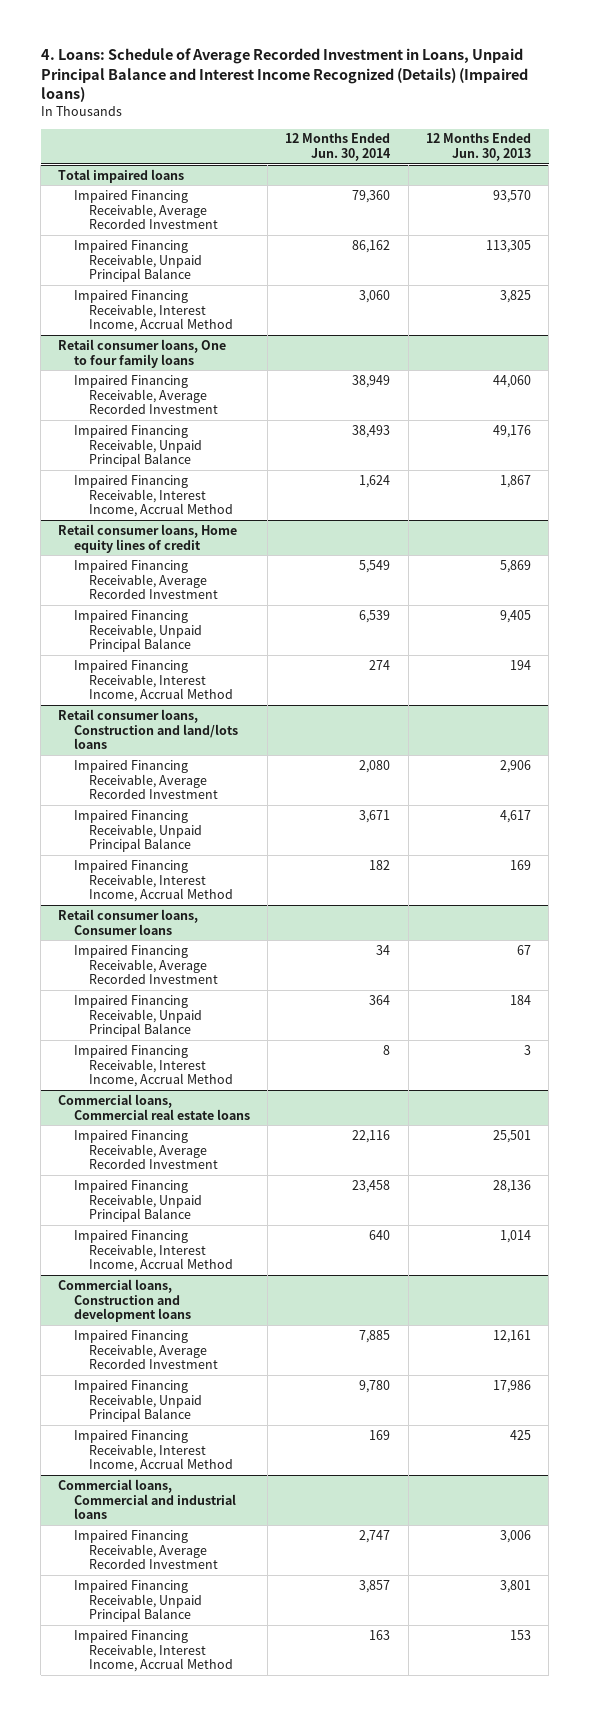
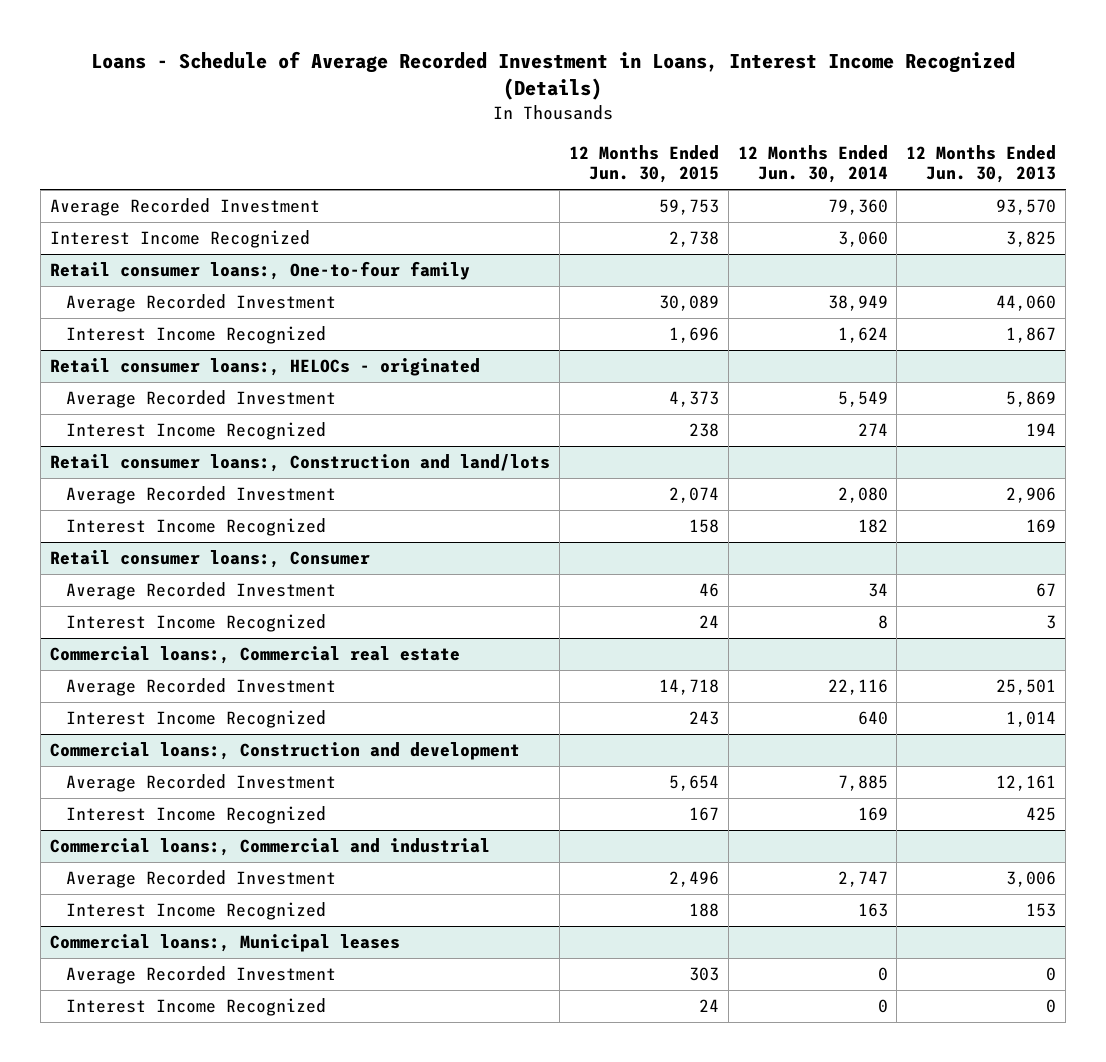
- 4. Loans: Schedule of Average Recorded Investment in Loans, Unpaid Principal Balance and Interest Income Recognized (Details) (Impaired loans)
+ Loans - Schedule of Average Recorded Investment in Loans, Interest Income Recognized (Details)
- | 12 Months Ended Jun. 30, 2014 | 12 Months Ended Jun. 30, 2013
+ | 12 Months Ended Jun. 30, 2015 | 12 Months Ended Jun. 30, 2014 | 12 Months Ended Jun. 30, 2013
- Total impaired loans
- Impaired Financing Receivable, Average Recorded Investment | 79,360 | 93,570
- Impaired Financing Receivable, Unpaid Principal Balance | 86,162 | 113,305
- Impaired Financing Receivable, Interest Income, Accrual Method | 3,060 | 3,825
- Retail consumer loans, One to four family loans
- Impaired Financing Receivable, Average Recorded Investment | 38,949 | 44,060
- Impaired Financing Receivable, Unpaid Principal Balance | 38,493 | 49,176
- Impaired Financing Receivable, Interest Income, Accrual Method | 1,624 | 1,867
- Retail consumer loans, Home equity lines of credit
- Impaired Financing Receivable, Average Recorded Investment | 5,549 | 5,869
- Impaired Financing Receivable, Unpaid Principal Balance | 6,539 | 9,405
- Impaired Financing Receivable, Interest Income, Accrual Method | 274 | 194
- Retail consumer loans, Construction and land/lots loans
- Impaired Financing Receivable, Average Recorded Investment | 2,080 | 2,906
- Impaired Financing Receivable, Unpaid Principal Balance | 3,671 | 4,617
- Impaired Financing Receivable, Interest Income, Accrual Method | 182 | 169
- Retail consumer loans, Consumer loans
- Impaired Financing Receivable, Average Recorded Investment | 34 | 67
- Impaired Financing Receivable, Unpaid Principal Balance | 364 | 184
- Impaired Financing Receivable, Interest Income, Accrual Method | 8 | 3
- Commercial loans, Commercial real estate loans
- Impaired Financing Receivable, Average Recorded Investment | 22,116 | 25,501
- Impaired Financing Receivable, Unpaid Principal Balance | 23,458 | 28,136
- Impaired Financing Receivable, Interest Income, Accrual Method | 640 | 1,014
- Commercial loans, Construction and development loans
- Impaired Financing Receivable, Average Recorded Investment | 7,885 | 12,161
- Impaired Financing Receivable, Unpaid Principal Balance | 9,780 | 17,986
- Impaired Financing Receivable, Interest Income, Accrual Method | 169 | 425
- Commercial loans, Commercial and industrial loans
- Impaired Financing Receivable, Average Recorded Investment | 2,747 | 3,006
- Impaired Financing Receivable, Unpaid Principal Balance | 3,857 | 3,801
- Impaired Financing Receivable, Interest Income, Accrual Method | 163 | 153
+ Average Recorded Investment | 59,753 | 79,360 | 93,570
+ Interest Income Recognized | 2,738 | 3,060 | 3,825
+ Retail consumer loans:, One-to-four family
+ Average Recorded Investment | 30,089 | 38,949 | 44,060
+ Interest Income Recognized | 1,696 | 1,624 | 1,867
+ Retail consumer loans:, HELOCs - originated
+ Average Recorded Investment | 4,373 | 5,549 | 5,869
+ Interest Income Recognized | 238 | 274 | 194
+ Retail consumer loans:, Construction and land/lots
+ Average Recorded Investment | 2,074 | 2,080 | 2,906
+ Interest Income Recognized | 158 | 182 | 169
+ Retail consumer loans:, Consumer
+ Average Recorded Investment | 46 | 34 | 67
+ Interest Income Recognized | 24 | 8 | 3
+ Commercial loans:, Commercial real estate
+ Average Recorded Investment | 14,718 | 22,116 | 25,501
+ Interest Income Recognized | 243 | 640 | 1,014
+ Commercial loans:, Construction and development
+ Average Recorded Investment | 5,654 | 7,885 | 12,161
+ Interest Income Recognized | 167 | 169 | 425
+ Commercial loans:, Commercial and industrial
+ Average Recorded Investment | 2,496 | 2,747 | 3,006
+ Interest Income Recognized | 188 | 163 | 153
+ Commercial loans:, Municipal leases
+ Average Recorded Investment | 303 | 0 | 0
+ Interest Income Recognized | 24 | 0 | 0

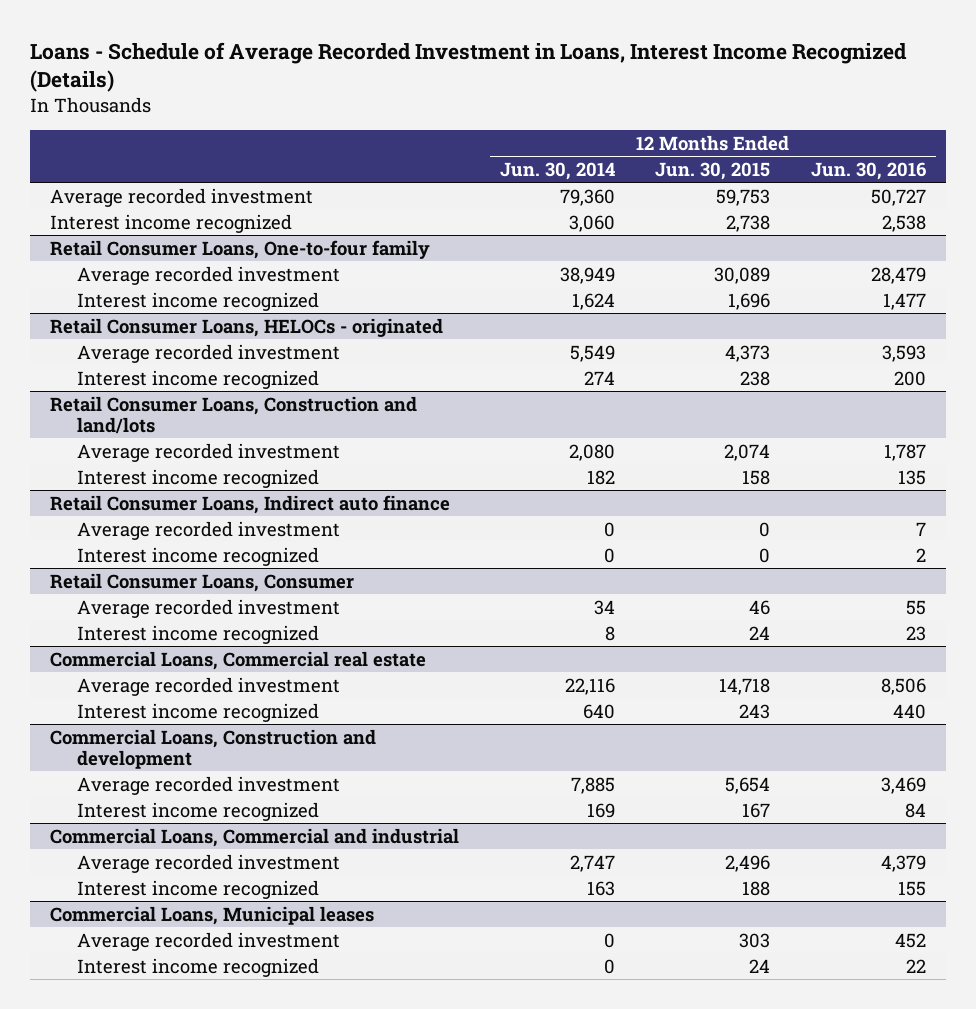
- | 12 Months Ended Jun. 30, 2015 | 12 Months Ended Jun. 30, 2014 | 12 Months Ended Jun. 30, 2013
+ | 12 Months Ended Jun. 30, 2014 | 12 Months Ended Jun. 30, 2015 | 12 Months Ended Jun. 30, 2016
- Average Recorded Investment | 59,753 | 79,360 | 93,570
- Interest Income Recognized | 2,738 | 3,060 | 3,825
- Retail consumer loans:, One-to-four family
- Average Recorded Investment | 30,089 | 38,949 | 44,060
- Interest Income Recognized | 1,696 | 1,624 | 1,867
- Retail consumer loans:, HELOCs - originated
- Average Recorded Investment | 4,373 | 5,549 | 5,869
- Interest Income Recognized | 238 | 274 | 194
- Retail consumer loans:, Construction and land/lots
- Average Recorded Investment | 2,074 | 2,080 | 2,906
- Interest Income Recognized | 158 | 182 | 169
- Retail consumer loans:, Consumer
- Average Recorded Investment | 46 | 34 | 67
- Interest Income Recognized | 24 | 8 | 3
- Commercial loans:, Commercial real estate
- Average Recorded Investment | 14,718 | 22,116 | 25,501
- Interest Income Recognized | 243 | 640 | 1,014
- Commercial loans:, Construction and development
- Average Recorded Investment | 5,654 | 7,885 | 12,161
- Interest Income Recognized | 167 | 169 | 425
- Commercial loans:, Commercial and industrial
- Average Recorded Investment | 2,496 | 2,747 | 3,006
- Interest Income Recognized | 188 | 163 | 153
- Commercial loans:, Municipal leases
- Average Recorded Investment | 303 | 0 | 0
- Interest Income Recognized | 24 | 0 | 0
+ Average recorded investment | 79,360 | 59,753 | 50,727
+ Interest income recognized | 3,060 | 2,738 | 2,538
+ Retail Consumer Loans, One-to-four family
+ Average recorded investment | 38,949 | 30,089 | 28,479
+ Interest income recognized | 1,624 | 1,696 | 1,477
+ Retail Consumer Loans, HELOCs - originated
+ Average recorded investment | 5,549 | 4,373 | 3,593
+ Interest income recognized | 274 | 238 | 200
+ Retail Consumer Loans, Construction and land/lots
+ Average recorded investment | 2,080 | 2,074 | 1,787
+ Interest income recognized | 182 | 158 | 135
+ Retail Consumer Loans, Indirect auto finance
+ Average recorded investment | 0 | 0 | 7
+ Interest income recognized | 0 | 0 | 2
+ Retail Consumer Loans, Consumer
+ Average recorded investment | 34 | 46 | 55
+ Interest income recognized | 8 | 24 | 23
+ Commercial Loans, Commercial real estate
+ Average recorded investment | 22,116 | 14,718 | 8,506
+ Interest income recognized | 640 | 243 | 440
+ Commercial Loans, Construction and development
+ Average recorded investment | 7,885 | 5,654 | 3,469
+ Interest income recognized | 169 | 167 | 84
+ Commercial Loans, Commercial and industrial
+ Average recorded investment | 2,747 | 2,496 | 4,379
+ Interest income recognized | 163 | 188 | 155
+ Commercial Loans, Municipal leases
+ Average recorded investment | 0 | 303 | 452
+ Interest income recognized | 0 | 24 | 22

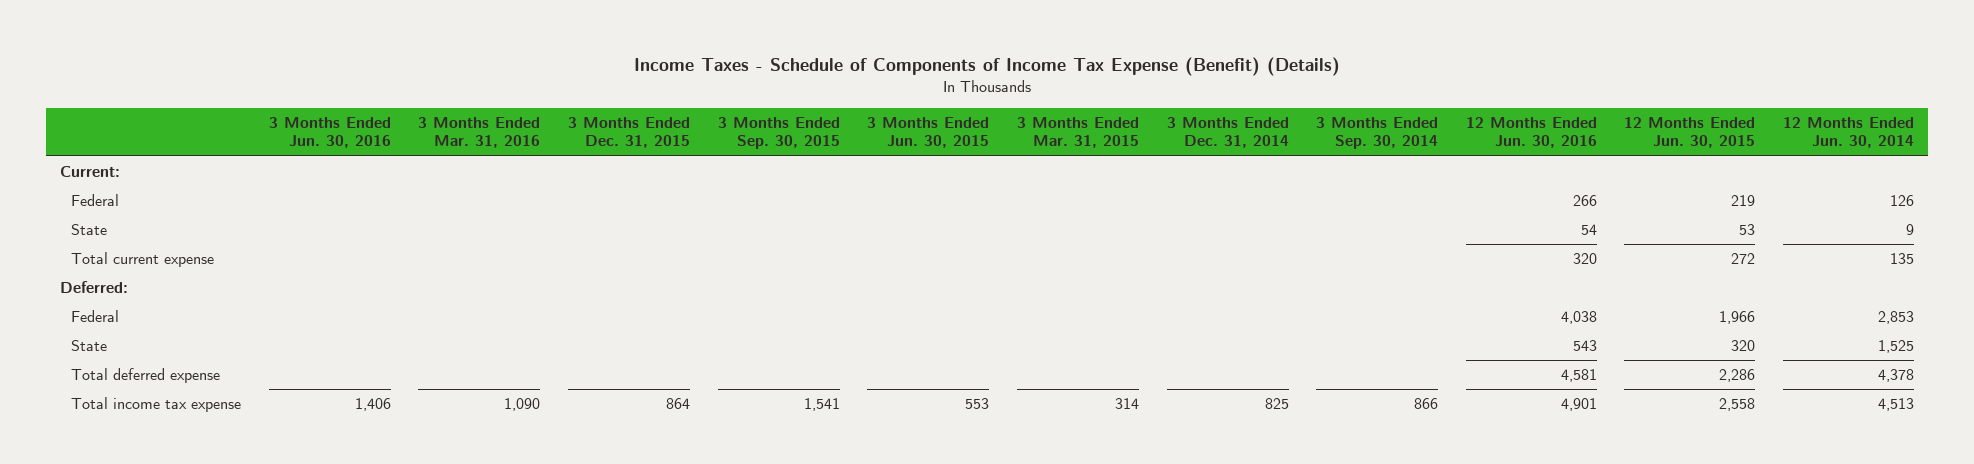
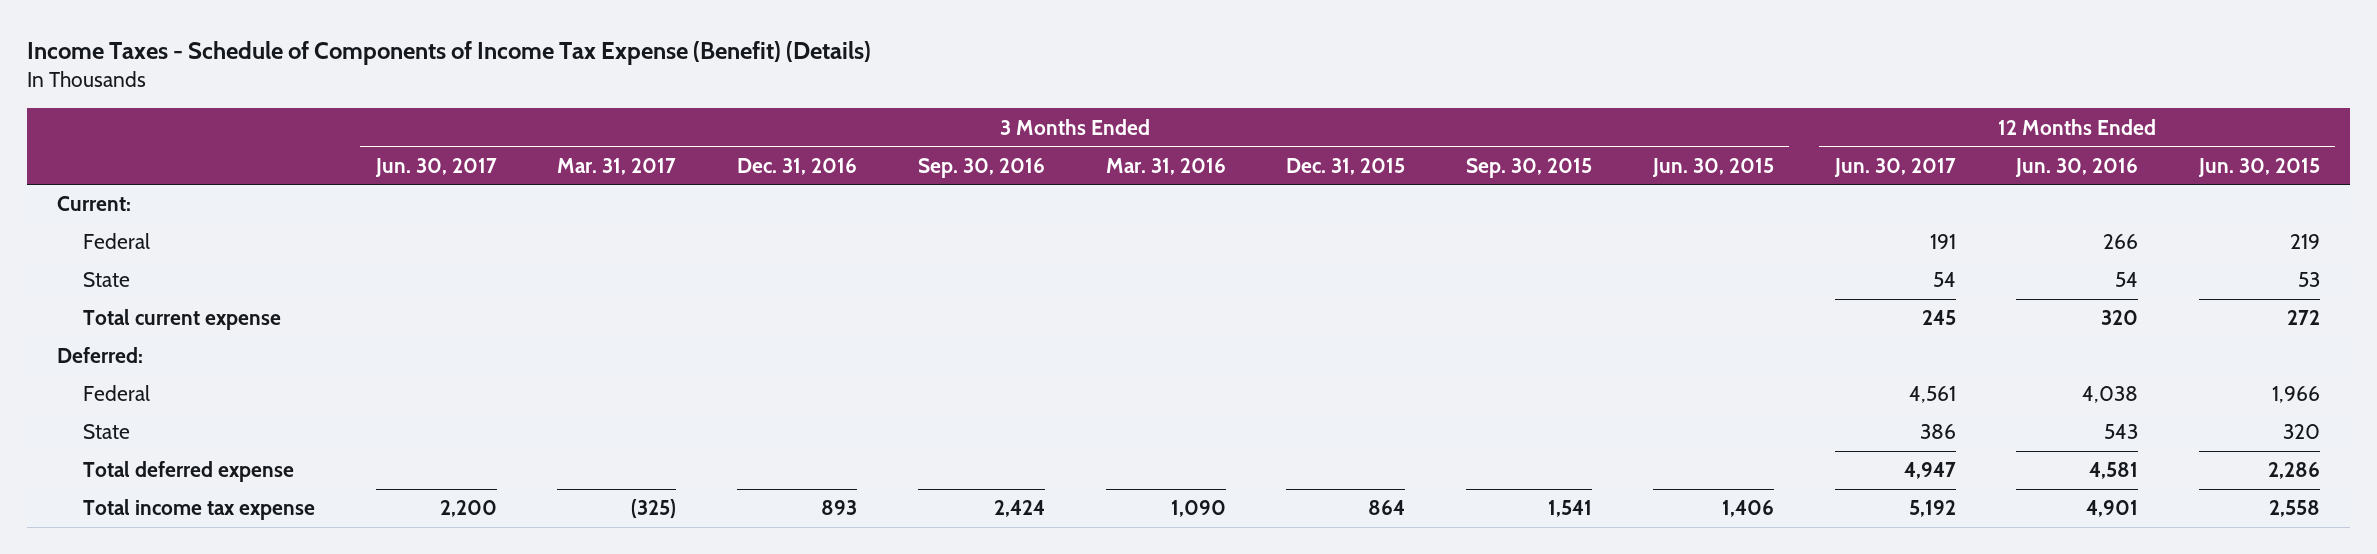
- | 3 Months Ended Jun. 30, 2016 | 3 Months Ended Mar. 31, 2016 | 3 Months Ended Dec. 31, 2015 | 3 Months Ended Sep. 30, 2015 | 3 Months Ended Jun. 30, 2015 | 3 Months Ended Mar. 31, 2015 | 3 Months Ended Dec. 31, 2014 | 3 Months Ended Sep. 30, 2014 | 12 Months Ended Jun. 30, 2016 | 12 Months Ended Jun. 30, 2015 | 12 Months Ended Jun. 30, 2014
+ | 3 Months Ended Jun. 30, 2017 | 3 Months Ended Mar. 31, 2017 | 3 Months Ended Dec. 31, 2016 | 3 Months Ended Sep. 30, 2016 | 3 Months Ended Mar. 31, 2016 | 3 Months Ended Dec. 31, 2015 | 3 Months Ended Sep. 30, 2015 | 3 Months Ended Jun. 30, 2015 | 12 Months Ended Jun. 30, 2017 | 12 Months Ended Jun. 30, 2016 | 12 Months Ended Jun. 30, 2015
- Total income tax expense | 1,406 | 1,090 | 864 | 1,541 | 553 | 314 | 825 | 866 | 4,901 | 2,558 | 4,513
+ Total income tax expense | 2,200 | (325) | 893 | 2,424 | 1,090 | 864 | 1,541 | 1,406 | 5,192 | 4,901 | 2,558

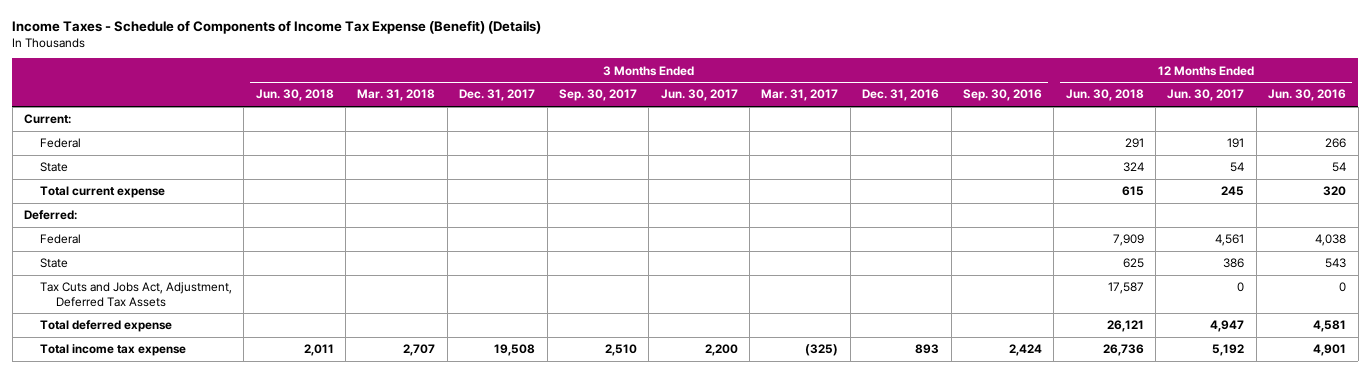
- | 3 Months Ended Jun. 30, 2017 | 3 Months Ended Mar. 31, 2017 | 3 Months Ended Dec. 31, 2016 | 3 Months Ended Sep. 30, 2016 | 3 Months Ended Mar. 31, 2016 | 3 Months Ended Dec. 31, 2015 | 3 Months Ended Sep. 30, 2015 | 3 Months Ended Jun. 30, 2015 | 12 Months Ended Jun. 30, 2017 | 12 Months Ended Jun. 30, 2016 | 12 Months Ended Jun. 30, 2015
+ | 3 Months Ended Jun. 30, 2018 | 3 Months Ended Mar. 31, 2018 | 3 Months Ended Dec. 31, 2017 | 3 Months Ended Sep. 30, 2017 | 3 Months Ended Jun. 30, 2017 | 3 Months Ended Mar. 31, 2017 | 3 Months Ended Dec. 31, 2016 | 3 Months Ended Sep. 30, 2016 | 12 Months Ended Jun. 30, 2018 | 12 Months Ended Jun. 30, 2017 | 12 Months Ended Jun. 30, 2016
+ Tax Cuts and Jobs Act, Adjustment, Deferred Tax Assets | | | | | | | | | 17,587 | 0 | 0

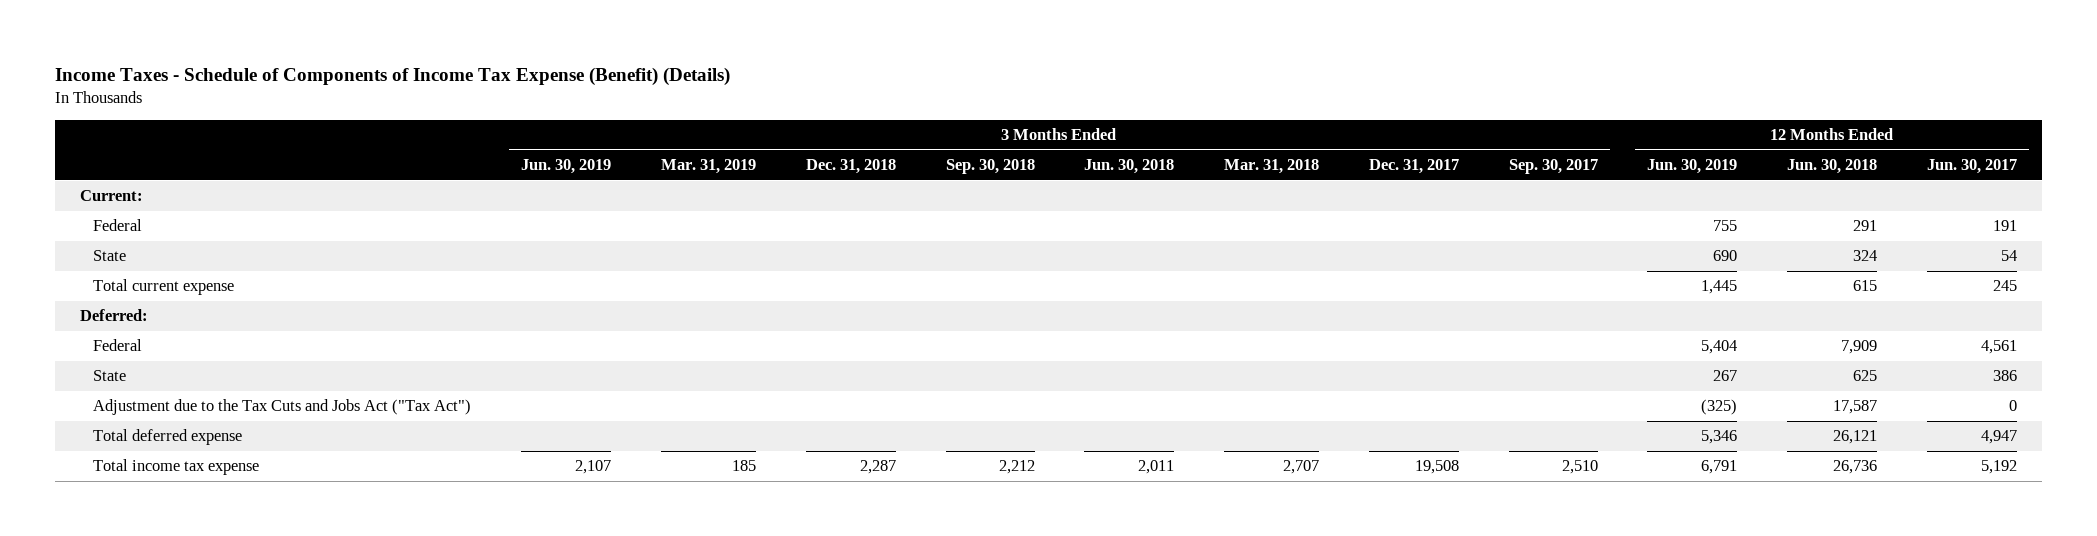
- | 3 Months Ended Jun. 30, 2018 | 3 Months Ended Mar. 31, 2018 | 3 Months Ended Dec. 31, 2017 | 3 Months Ended Sep. 30, 2017 | 3 Months Ended Jun. 30, 2017 | 3 Months Ended Mar. 31, 2017 | 3 Months Ended Dec. 31, 2016 | 3 Months Ended Sep. 30, 2016 | 12 Months Ended Jun. 30, 2018 | 12 Months Ended Jun. 30, 2017 | 12 Months Ended Jun. 30, 2016
+ | 3 Months Ended Jun. 30, 2019 | 3 Months Ended Mar. 31, 2019 | 3 Months Ended Dec. 31, 2018 | 3 Months Ended Sep. 30, 2018 | 3 Months Ended Jun. 30, 2018 | 3 Months Ended Mar. 31, 2018 | 3 Months Ended Dec. 31, 2017 | 3 Months Ended Sep. 30, 2017 | 12 Months Ended Jun. 30, 2019 | 12 Months Ended Jun. 30, 2018 | 12 Months Ended Jun. 30, 2017
- Tax Cuts and Jobs Act, Adjustment, Deferred Tax Assets | | | | | | | | | 17,587 | 0 | 0
+ Adjustment due to the Tax Cuts and Jobs Act ("Tax Act") | | | | | | | | | (325) | 17,587 | 0

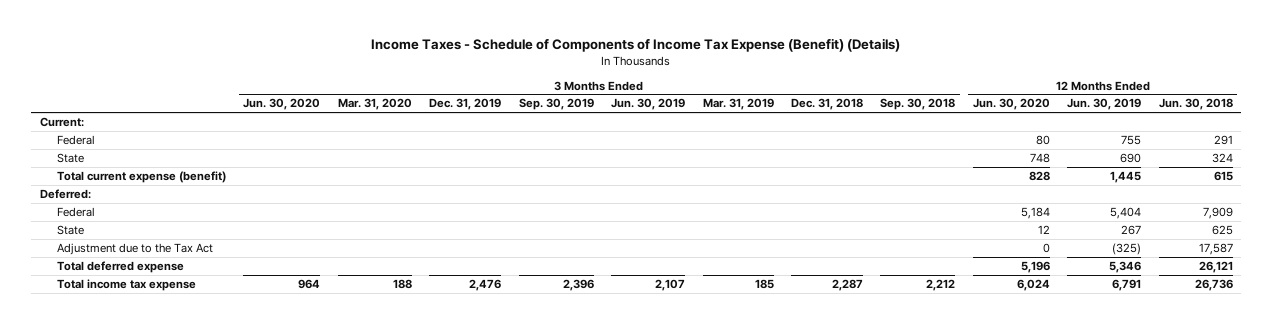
- | 3 Months Ended Jun. 30, 2019 | 3 Months Ended Mar. 31, 2019 | 3 Months Ended Dec. 31, 2018 | 3 Months Ended Sep. 30, 2018 | 3 Months Ended Jun. 30, 2018 | 3 Months Ended Mar. 31, 2018 | 3 Months Ended Dec. 31, 2017 | 3 Months Ended Sep. 30, 2017 | 12 Months Ended Jun. 30, 2019 | 12 Months Ended Jun. 30, 2018 | 12 Months Ended Jun. 30, 2017
+ | 3 Months Ended Jun. 30, 2020 | 3 Months Ended Mar. 31, 2020 | 3 Months Ended Dec. 31, 2019 | 3 Months Ended Sep. 30, 2019 | 3 Months Ended Jun. 30, 2019 | 3 Months Ended Mar. 31, 2019 | 3 Months Ended Dec. 31, 2018 | 3 Months Ended Sep. 30, 2018 | 12 Months Ended Jun. 30, 2020 | 12 Months Ended Jun. 30, 2019 | 12 Months Ended Jun. 30, 2018
- Total current expense | | | | | | | | | 1,445 | 615 | 245
+ Total current expense (benefit) | | | | | | | | | 828 | 1,445 | 615
- Adjustment due to the Tax Cuts and Jobs Act ("Tax Act") | | | | | | | | | (325) | 17,587 | 0
+ Adjustment due to the Tax Act | | | | | | | | | 0 | (325) | 17,587

